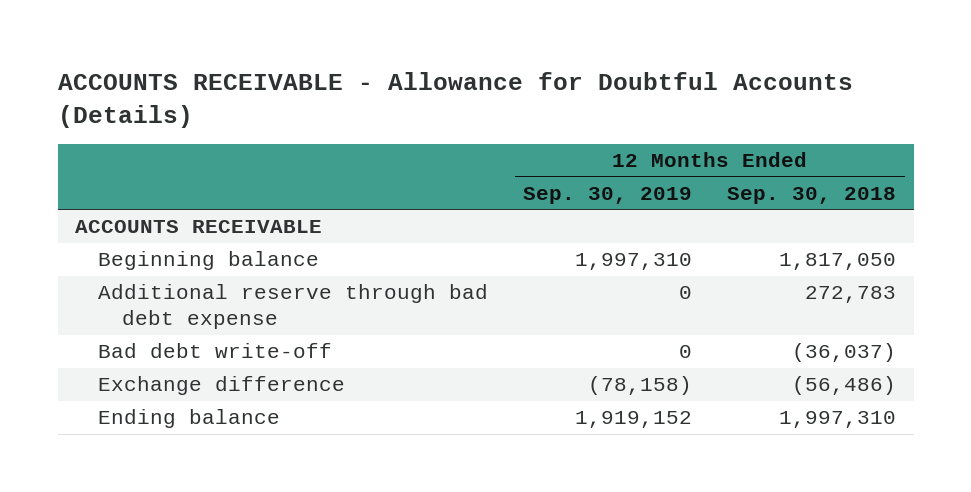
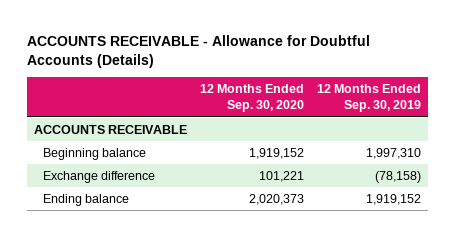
- | 12 Months Ended Sep. 30, 2019 | 12 Months Ended Sep. 30, 2018
+ | 12 Months Ended Sep. 30, 2020 | 12 Months Ended Sep. 30, 2019
- Additional reserve through bad debt expense | 0 | 272,783
- Bad debt write-off | 0 | (36,037)

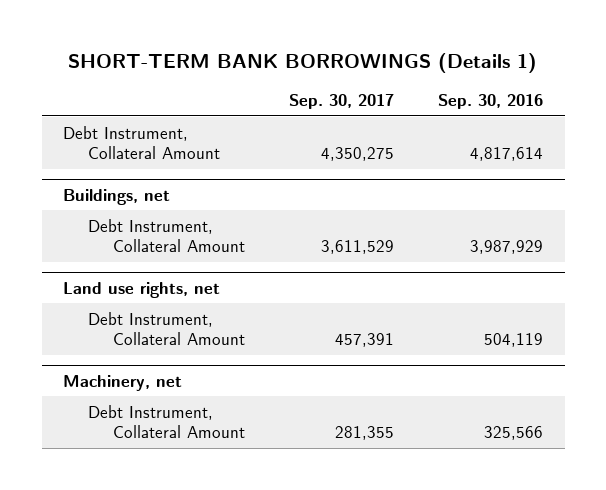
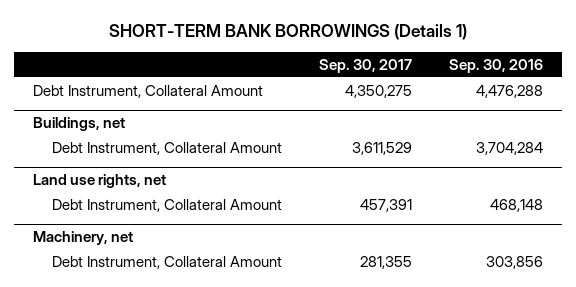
- Debt Instrument, Collateral Amount | 4,350,275 | 4,817,614
+ Debt Instrument, Collateral Amount | 4,350,275 | 4,476,288
@ Buildings, net
- Debt Instrument, Collateral Amount | 3,611,529 | 3,987,929
+ Debt Instrument, Collateral Amount | 3,611,529 | 3,704,284
@ Land use rights, net
- Debt Instrument, Collateral Amount | 457,391 | 504,119
+ Debt Instrument, Collateral Amount | 457,391 | 468,148
@ Machinery, net
- Debt Instrument, Collateral Amount | 281,355 | 325,566
+ Debt Instrument, Collateral Amount | 281,355 | 303,856

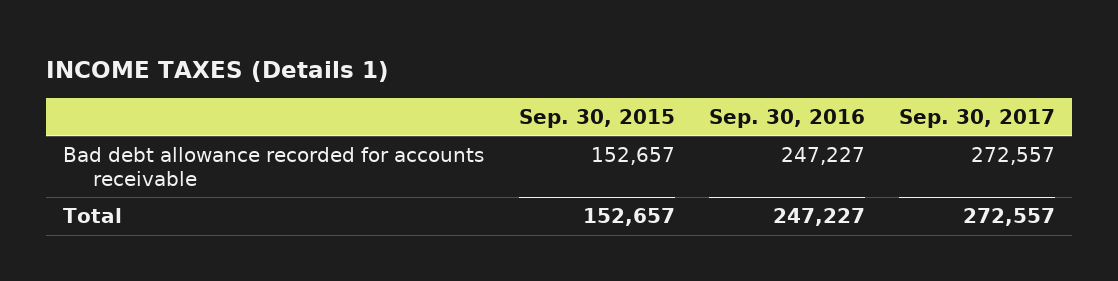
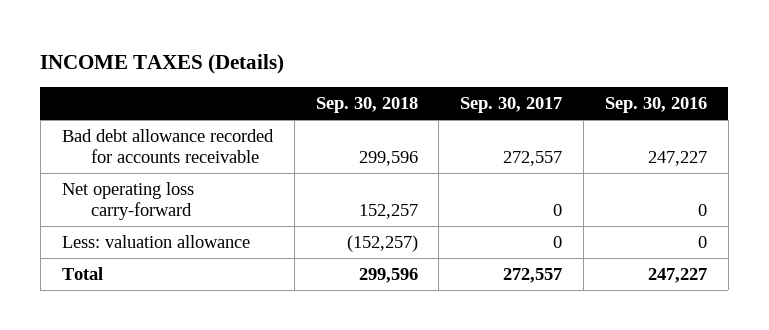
- INCOME TAXES (Details 1)
+ INCOME TAXES (Details)
- | Sep. 30, 2015 | Sep. 30, 2016 | Sep. 30, 2017
+ | Sep. 30, 2018 | Sep. 30, 2017 | Sep. 30, 2016
+ Net operating loss carry-forward | 152,257 | 0 | 0
+ Less: valuation allowance | (152,257) | 0 | 0

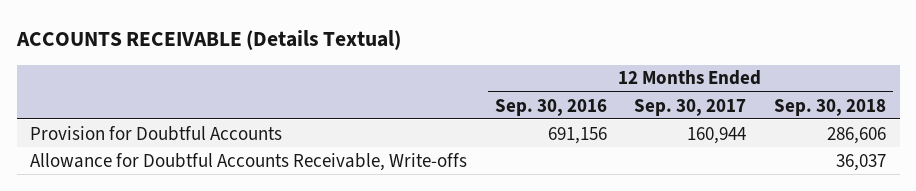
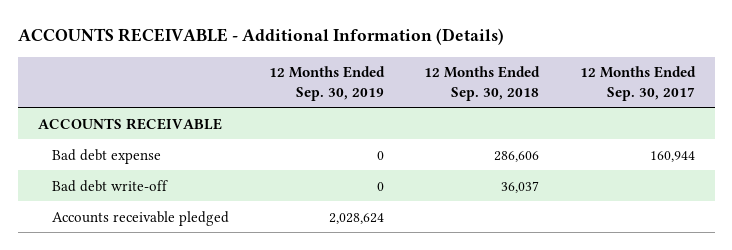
- ACCOUNTS RECEIVABLE (Details Textual)
+ ACCOUNTS RECEIVABLE - Additional Information (Details)
- | 12 Months Ended Sep. 30, 2016 | 12 Months Ended Sep. 30, 2017 | 12 Months Ended Sep. 30, 2018
+ | 12 Months Ended Sep. 30, 2019 | 12 Months Ended Sep. 30, 2018 | 12 Months Ended Sep. 30, 2017
- Provision for Doubtful Accounts | 691,156 | 160,944 | 286,606
- Allowance for Doubtful Accounts Receivable, Write-offs | | | 36,037
+ ACCOUNTS RECEIVABLE
+ Bad debt expense | 0 | 286,606 | 160,944
+ Bad debt write-off | 0 | 36,037 |
+ Accounts receivable pledged | 2,028,624 | |

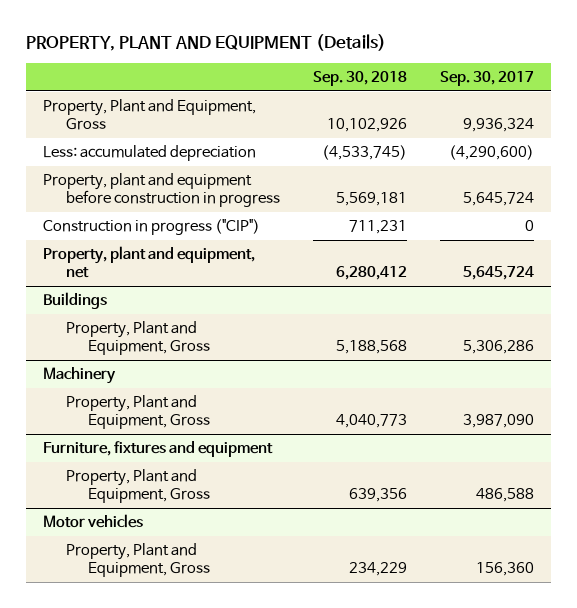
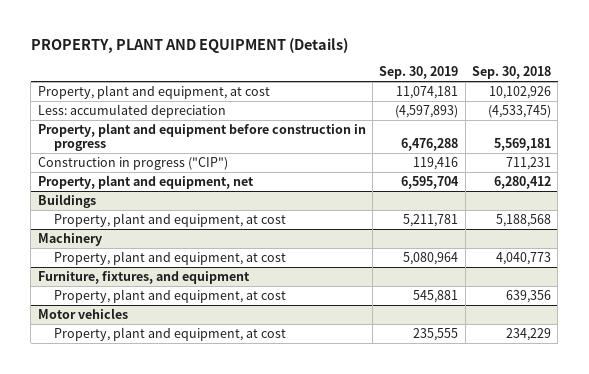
- | Sep. 30, 2018 | Sep. 30, 2017
+ | Sep. 30, 2019 | Sep. 30, 2018
- Property, Plant and Equipment, Gross | 10,102,926 | 9,936,324
+ Property, plant and equipment, at cost | 11,074,181 | 10,102,926
@ Buildings
- Property, Plant and Equipment, Gross | 5,188,568 | 5,306,286
+ Property, plant and equipment, at cost | 5,211,781 | 5,188,568
@ Machinery
- Property, Plant and Equipment, Gross | 4,040,773 | 3,987,090
- Furniture, fixtures and equipment
- Property, Plant and Equipment, Gross | 639,356 | 486,588
@ Machinery
+ Property, plant and equipment, at cost | 5,080,964 | 4,040,773
+ Furniture, fixtures, and equipment
+ Property, plant and equipment, at cost | 545,881 | 639,356
@ Motor vehicles
- Property, Plant and Equipment, Gross | 234,229 | 156,360
+ Property, plant and equipment, at cost | 235,555 | 234,229

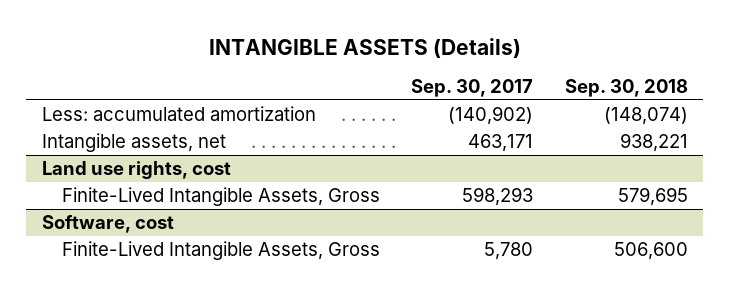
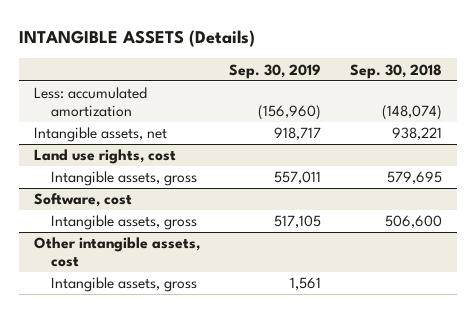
- | Sep. 30, 2017 | Sep. 30, 2018
+ | Sep. 30, 2019 | Sep. 30, 2018
@ Land use rights, cost
- Finite-Lived Intangible Assets, Gross | 598,293 | 579,695
+ Intangible assets, gross | 557,011 | 579,695
@ Software, cost
- Finite-Lived Intangible Assets, Gross | 5,780 | 506,600
+ Intangible assets, gross | 517,105 | 506,600
+ Other intangible assets, cost
+ Intangible assets, gross | 1,561 |

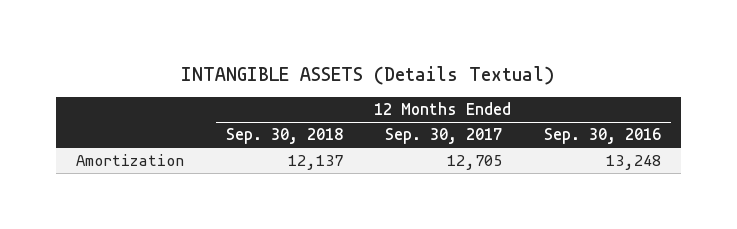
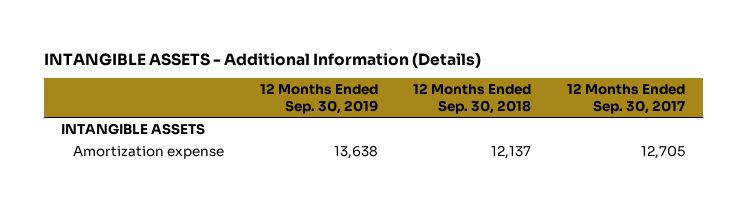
- INTANGIBLE ASSETS (Details Textual)
+ INTANGIBLE ASSETS - Additional Information (Details)
- | 12 Months Ended Sep. 30, 2018 | 12 Months Ended Sep. 30, 2017 | 12 Months Ended Sep. 30, 2016
+ | 12 Months Ended Sep. 30, 2019 | 12 Months Ended Sep. 30, 2018 | 12 Months Ended Sep. 30, 2017
- Amortization | 12,137 | 12,705 | 13,248
+ INTANGIBLE ASSETS
+ Amortization expense | 13,638 | 12,137 | 12,705

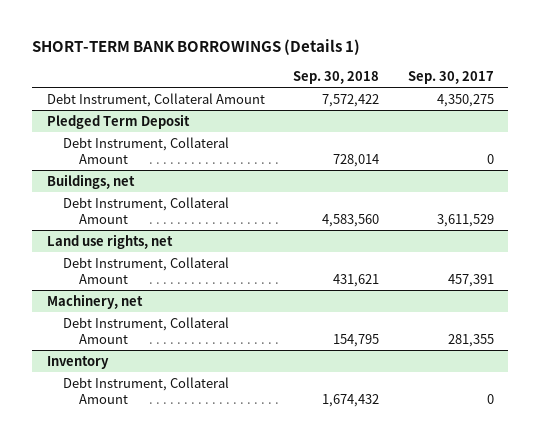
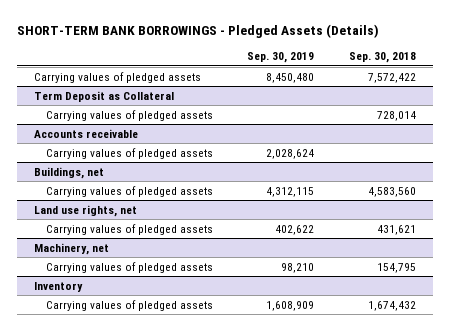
- SHORT-TERM BANK BORROWINGS (Details 1)
+ SHORT-TERM BANK BORROWINGS - Pledged Assets (Details)
- | Sep. 30, 2018 | Sep. 30, 2017
+ | Sep. 30, 2019 | Sep. 30, 2018
- Debt Instrument, Collateral Amount | 7,572,422 | 4,350,275
- Pledged Term Deposit
- Debt Instrument, Collateral Amount | 728,014 | 0
+ Carrying values of pledged assets | 8,450,480 | 7,572,422
+ Term Deposit as Collateral
+ Carrying values of pledged assets | | 728,014
+ Accounts receivable
+ Carrying values of pledged assets | 2,028,624 |
@ Buildings, net
- Debt Instrument, Collateral Amount | 4,583,560 | 3,611,529
+ Carrying values of pledged assets | 4,312,115 | 4,583,560
@ Land use rights, net
- Debt Instrument, Collateral Amount | 431,621 | 457,391
+ Carrying values of pledged assets | 402,622 | 431,621
@ Machinery, net
- Debt Instrument, Collateral Amount | 154,795 | 281,355
+ Carrying values of pledged assets | 98,210 | 154,795
@ Inventory
- Debt Instrument, Collateral Amount | 1,674,432 | 0
+ Carrying values of pledged assets | 1,608,909 | 1,674,432

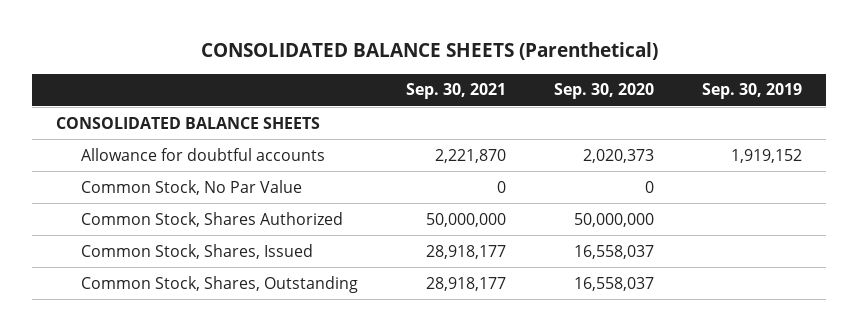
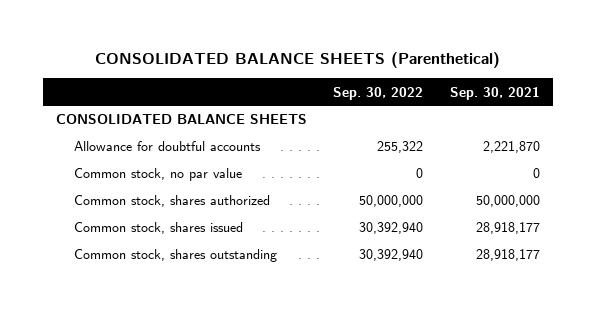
- | Sep. 30, 2021 | Sep. 30, 2020 | Sep. 30, 2019
+ | Sep. 30, 2022 | Sep. 30, 2021
- Common Stock, No Par Value | 0 | 0 |
- Common Stock, Shares Authorized | 50,000,000 | 50,000,000 |
- Common Stock, Shares, Issued | 28,918,177 | 16,558,037 |
- Common Stock, Shares, Outstanding | 28,918,177 | 16,558,037 |
+ Common stock, no par value | 0 | 0
+ Common stock, shares authorized | 50,000,000 | 50,000,000
+ Common stock, shares issued | 30,392,940 | 28,918,177
+ Common stock, shares outstanding | 30,392,940 | 28,918,177

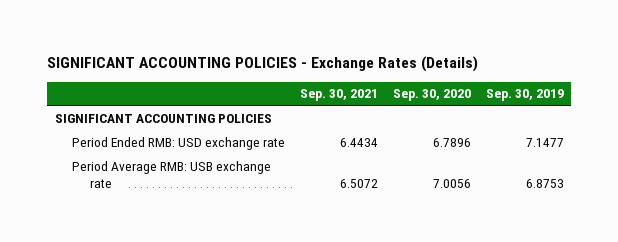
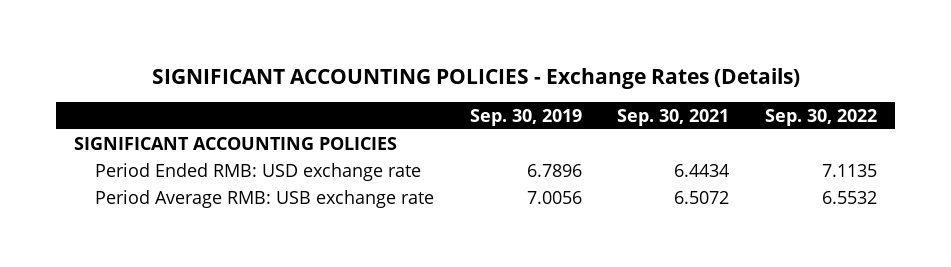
- | Sep. 30, 2021 | Sep. 30, 2020 | Sep. 30, 2019
+ | Sep. 30, 2019 | Sep. 30, 2021 | Sep. 30, 2022
- Period Ended RMB: USD exchange rate | 6.4434 | 6.7896 | 7.1477
- Period Average RMB: USB exchange rate | 6.5072 | 7.0056 | 6.8753
+ Period Ended RMB: USD exchange rate | 6.7896 | 6.4434 | 7.1135
+ Period Average RMB: USB exchange rate | 7.0056 | 6.5072 | 6.5532

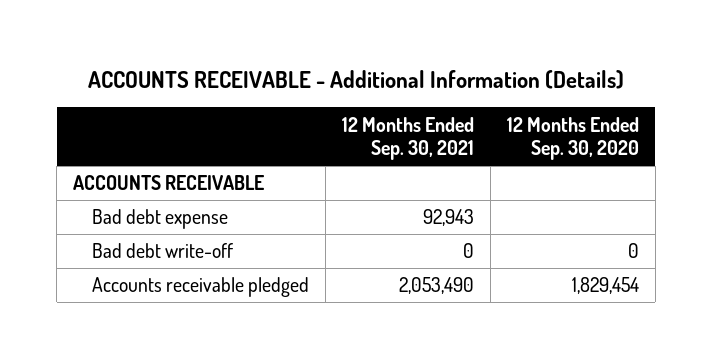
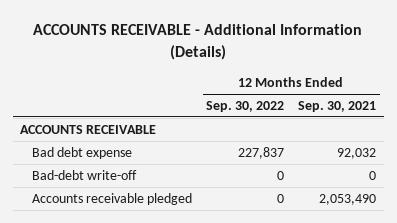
- | 12 Months Ended Sep. 30, 2021 | 12 Months Ended Sep. 30, 2020
+ | 12 Months Ended Sep. 30, 2022 | 12 Months Ended Sep. 30, 2021
- Bad debt expense | 92,943 |
- Bad debt write-off | 0 | 0
+ Bad debt expense | 227,837 | 92,032
+ Bad-debt write-off | 0 | 0

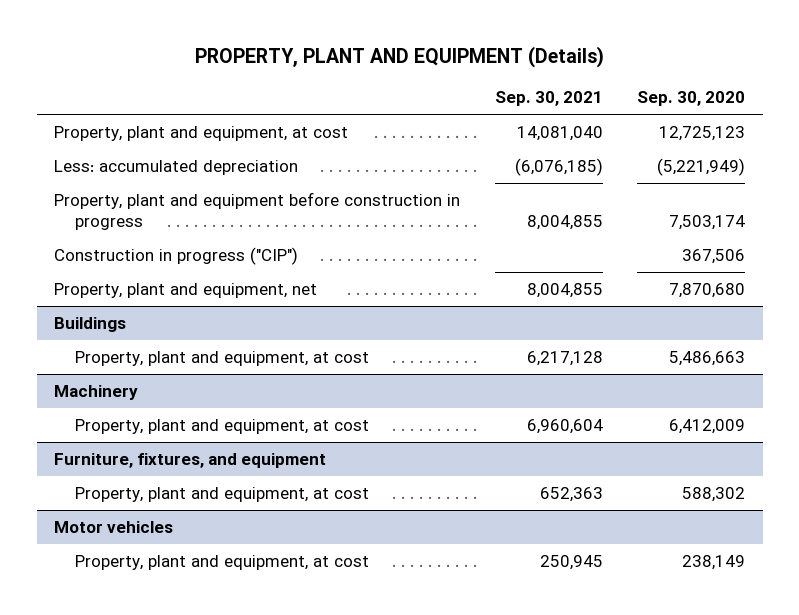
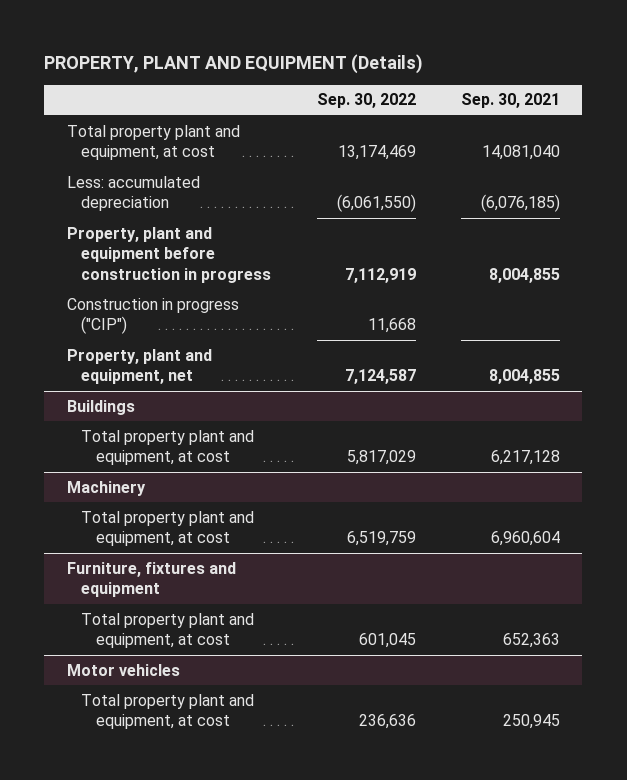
- | Sep. 30, 2021 | Sep. 30, 2020
+ | Sep. 30, 2022 | Sep. 30, 2021
- Property, plant and equipment, at cost | 14,081,040 | 12,725,123
+ Total property plant and equipment, at cost | 13,174,469 | 14,081,040
@ Buildings
- Property, plant and equipment, at cost | 6,217,128 | 5,486,663
+ Total property plant and equipment, at cost | 5,817,029 | 6,217,128
@ Machinery
- Property, plant and equipment, at cost | 6,960,604 | 6,412,009
- Furniture, fixtures, and equipment
- Property, plant and equipment, at cost | 652,363 | 588,302
@ Machinery
+ Total property plant and equipment, at cost | 6,519,759 | 6,960,604
+ Furniture, fixtures and equipment
+ Total property plant and equipment, at cost | 601,045 | 652,363
@ Motor vehicles
- Property, plant and equipment, at cost | 250,945 | 238,149
+ Total property plant and equipment, at cost | 236,636 | 250,945

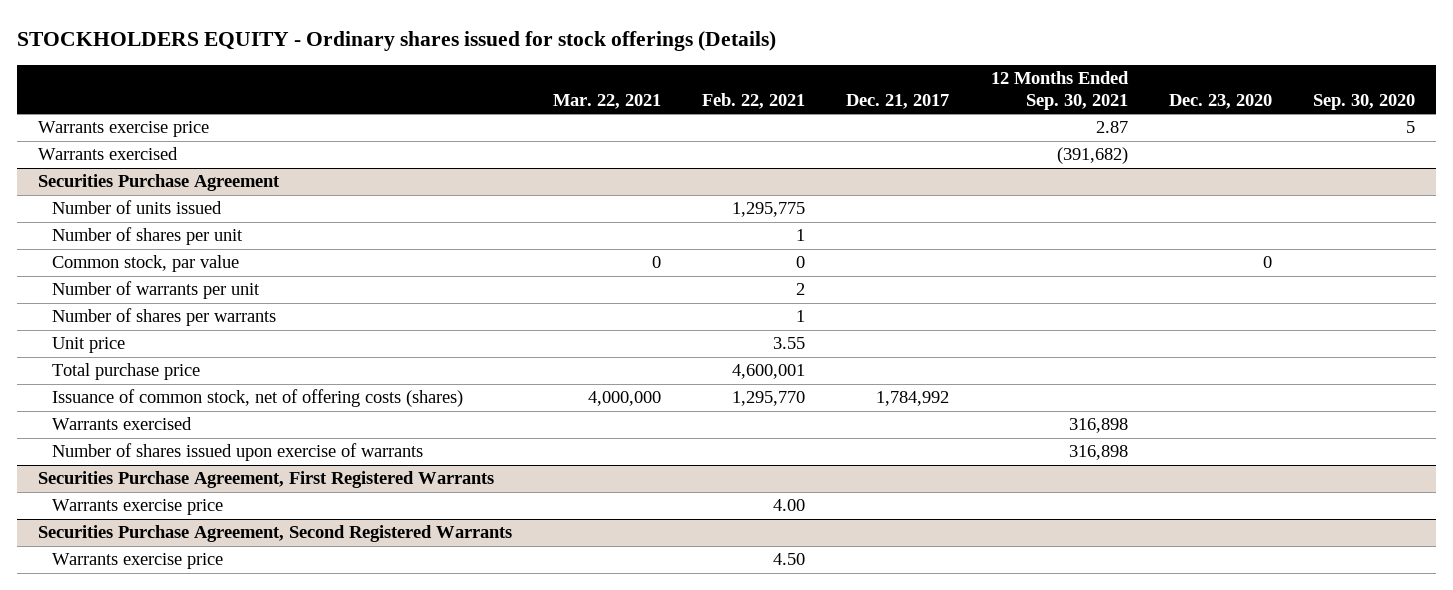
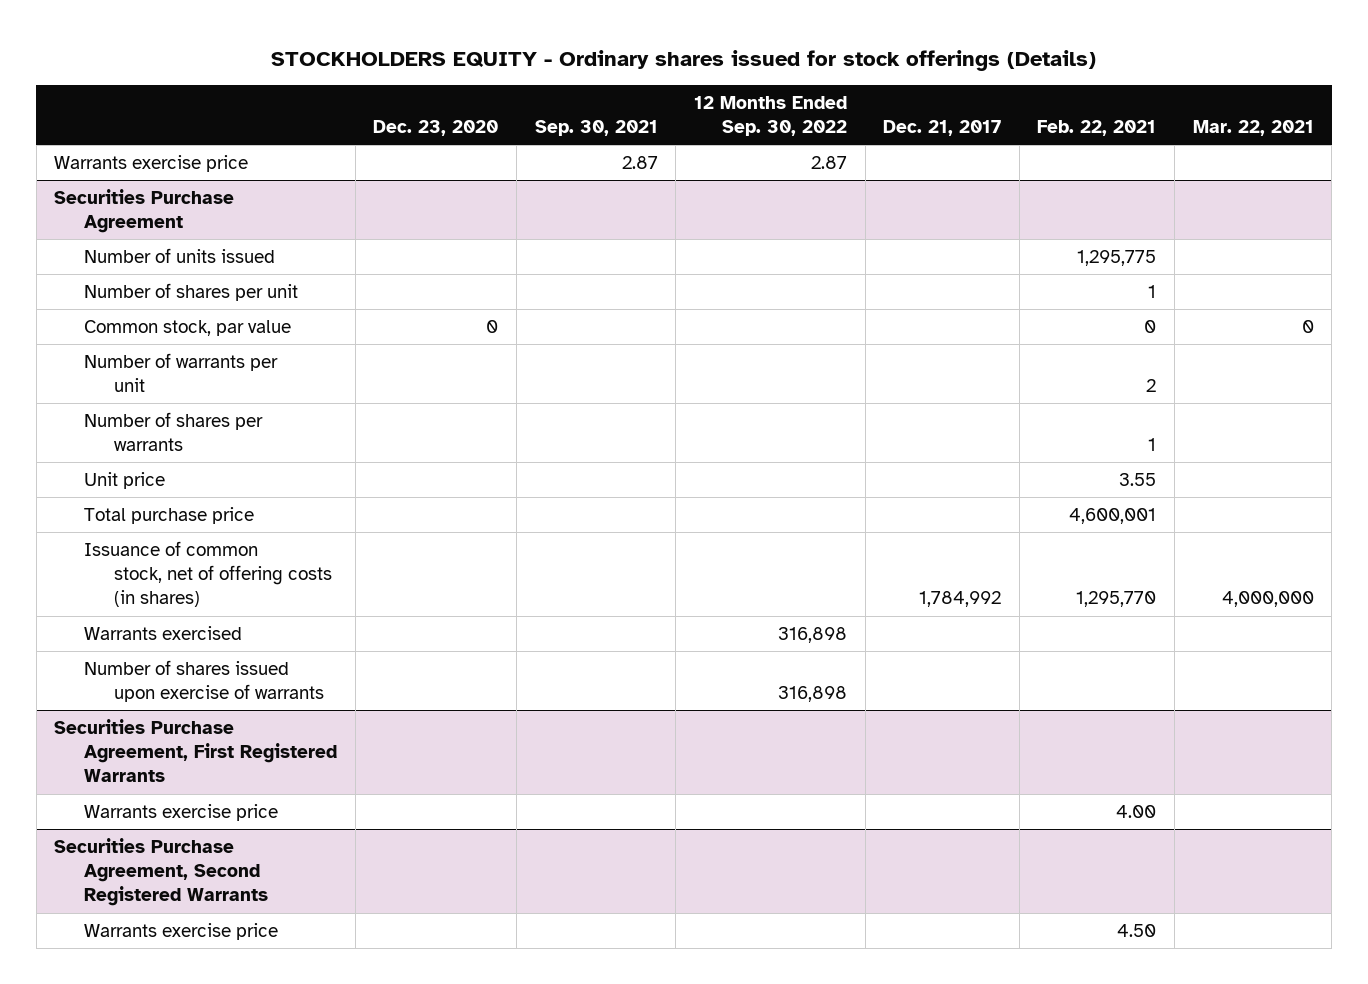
- | Mar. 22, 2021 | Feb. 22, 2021 | Dec. 21, 2017 | 12 Months Ended Sep. 30, 2021 | Dec. 23, 2020 | Sep. 30, 2020
+ | Dec. 23, 2020 | Sep. 30, 2021 | 12 Months Ended Sep. 30, 2022 | Dec. 21, 2017 | Feb. 22, 2021 | Mar. 22, 2021
- Warrants exercised | | | | (391,682) | |
@ Securities Purchase Agreement
- Issuance of common stock, net of offering costs (shares) | 4,000,000 | 1,295,770 | 1,784,992 | | |
+ Issuance of common stock, net of offering costs (in shares) | | | | 1,784,992 | 1,295,770 | 4,000,000

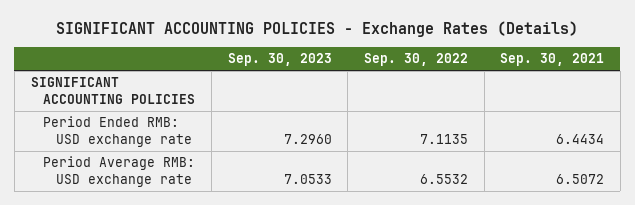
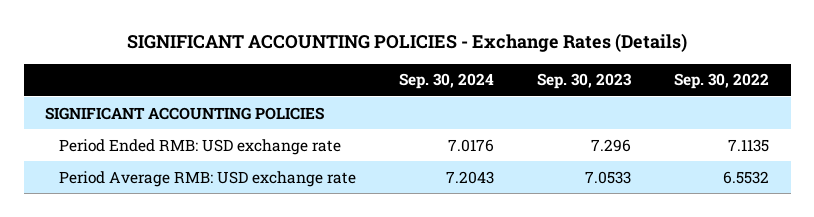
- | Sep. 30, 2023 | Sep. 30, 2022 | Sep. 30, 2021
+ | Sep. 30, 2024 | Sep. 30, 2023 | Sep. 30, 2022
- Period Ended RMB: USD exchange rate | 7.2960 | 7.1135 | 6.4434
+ Period Ended RMB: USD exchange rate | 7.0176 | 7.296 | 7.1135

